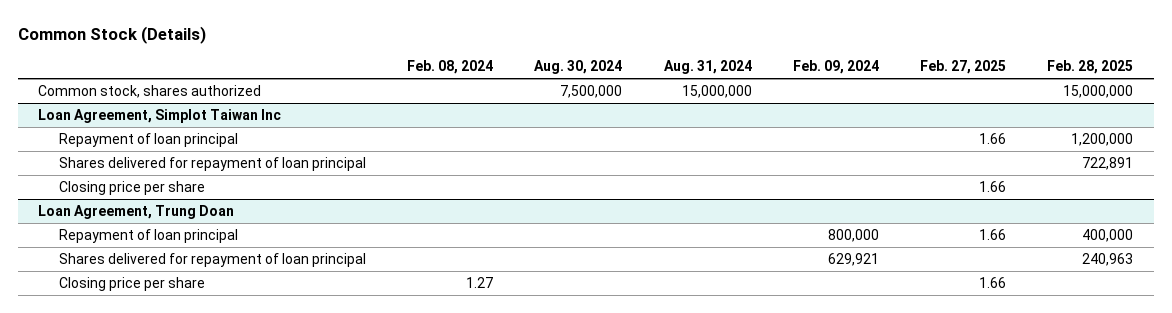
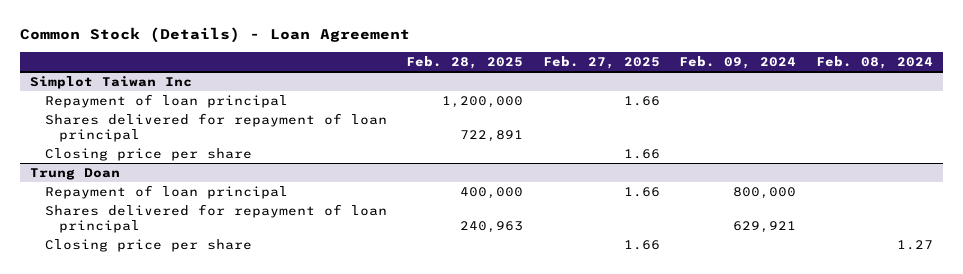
- Common Stock (Details)
+ Common Stock (Details) - Loan Agreement
- | Feb. 08, 2024 | Aug. 30, 2024 | Aug. 31, 2024 | Feb. 09, 2024 | Feb. 27, 2025 | Feb. 28, 2025
+ | Feb. 28, 2025 | Feb. 27, 2025 | Feb. 09, 2024 | Feb. 08, 2024
- Common stock, shares authorized | | 7,500,000 | 15,000,000 | | | 15,000,000
- Loan Agreement, Simplot Taiwan Inc
+ Simplot Taiwan Inc
- Loan Agreement, Trung Doan
+ Trung Doan

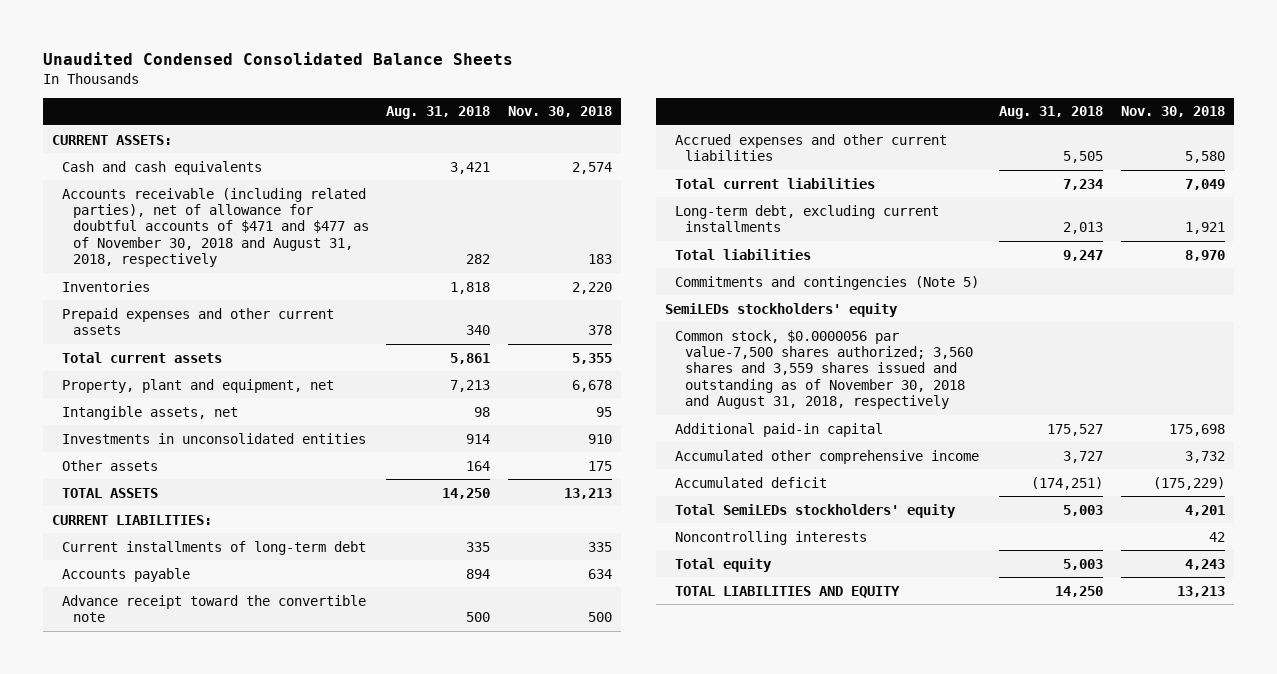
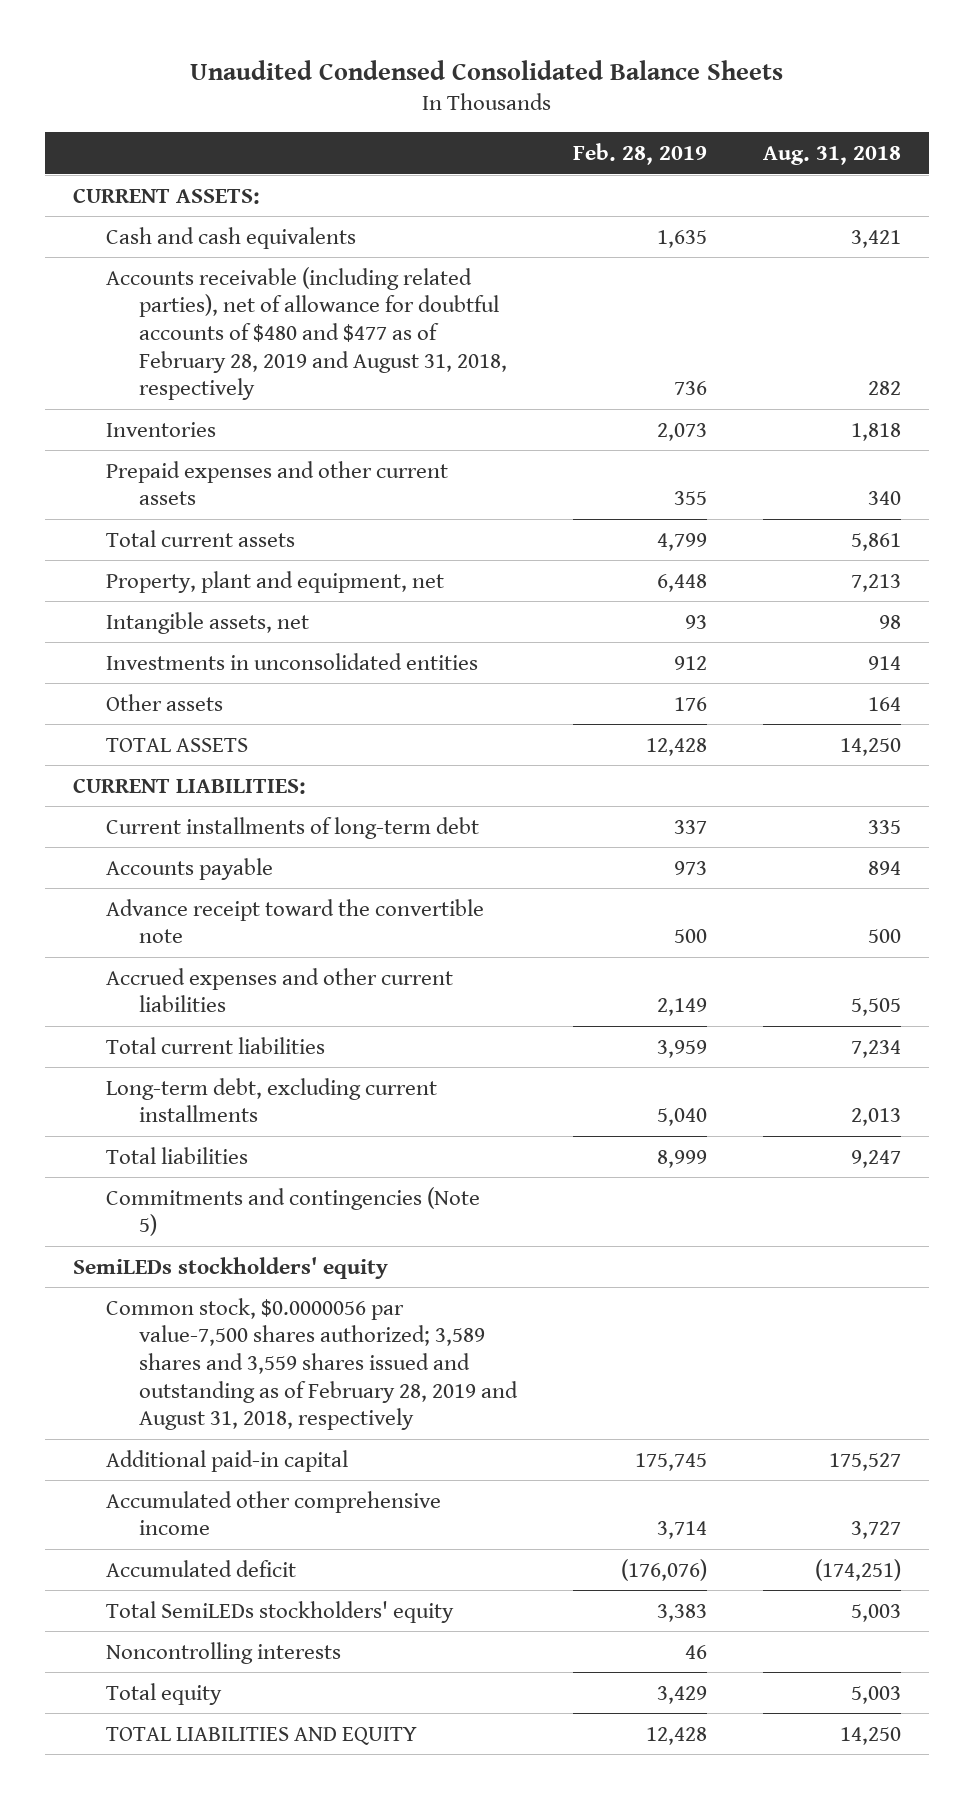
- | Aug. 31, 2018 | Nov. 30, 2018
+ | Feb. 28, 2019 | Aug. 31, 2018
- Accounts receivable (including related parties), net of allowance for doubtful accounts of $471 and $477 as of November 30, 2018 and August 31, 2018, respectively | 282 | 183
+ Accounts receivable (including related parties), net of allowance for doubtful accounts of $480 and $477 as of February 28, 2019 and August 31, 2018, respectively | 736 | 282
- Common stock, $0.0000056 par value-7,500 shares authorized; 3,560 shares and 3,559 shares issued and outstanding as of November 30, 2018 and August 31, 2018, respectively
+ Common stock, $0.0000056 par value-7,500 shares authorized; 3,589 shares and 3,559 shares issued and outstanding as of February 28, 2019 and August 31, 2018, respectively

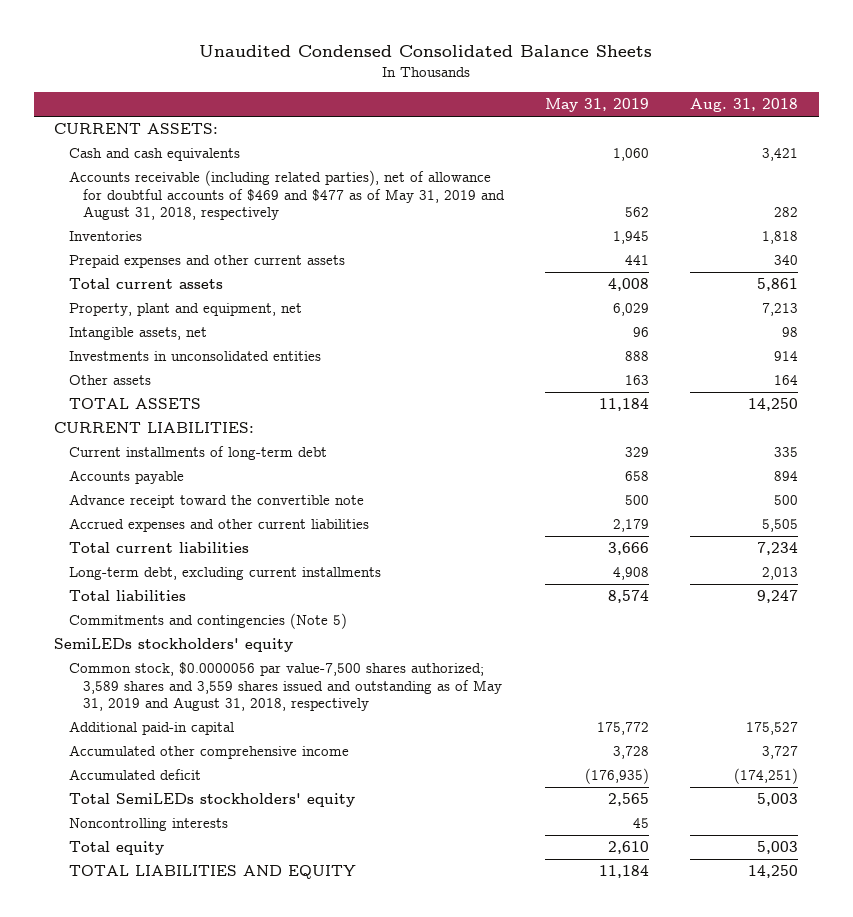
- | Feb. 28, 2019 | Aug. 31, 2018
+ | May 31, 2019 | Aug. 31, 2018
- Accounts receivable (including related parties), net of allowance for doubtful accounts of $480 and $477 as of February 28, 2019 and August 31, 2018, respectively | 736 | 282
+ Accounts receivable (including related parties), net of allowance for doubtful accounts of $469 and $477 as of May 31, 2019 and August 31, 2018, respectively | 562 | 282
- Common stock, $0.0000056 par value-7,500 shares authorized; 3,589 shares and 3,559 shares issued and outstanding as of February 28, 2019 and August 31, 2018, respectively
+ Common stock, $0.0000056 par value-7,500 shares authorized; 3,589 shares and 3,559 shares issued and outstanding as of May 31, 2019 and August 31, 2018, respectively

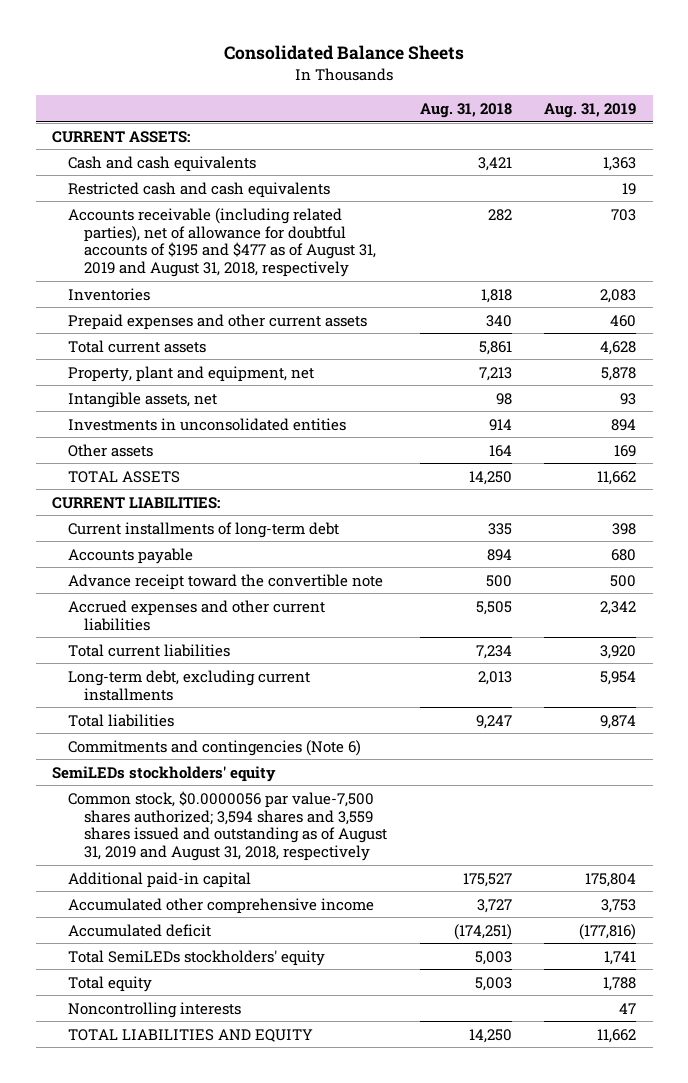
- Unaudited Condensed Consolidated Balance Sheets
+ Consolidated Balance Sheets
- | May 31, 2019 | Aug. 31, 2018
+ | Aug. 31, 2018 | Aug. 31, 2019
- Accounts receivable (including related parties), net of allowance for doubtful accounts of $469 and $477 as of May 31, 2019 and August 31, 2018, respectively | 562 | 282
+ Restricted cash and cash equivalents | | 19
+ Accounts receivable (including related parties), net of allowance for doubtful accounts of $195 and $477 as of August 31, 2019 and August 31, 2018, respectively | 282 | 703
- Commitments and contingencies (Note 5)
+ Commitments and contingencies (Note 6)
- Common stock, $0.0000056 par value-7,500 shares authorized; 3,589 shares and 3,559 shares issued and outstanding as of May 31, 2019 and August 31, 2018, respectively
+ Common stock, $0.0000056 par value-7,500 shares authorized; 3,594 shares and 3,559 shares issued and outstanding as of August 31, 2019 and August 31, 2018, respectively
moved down: Noncontrolling interests | | 47

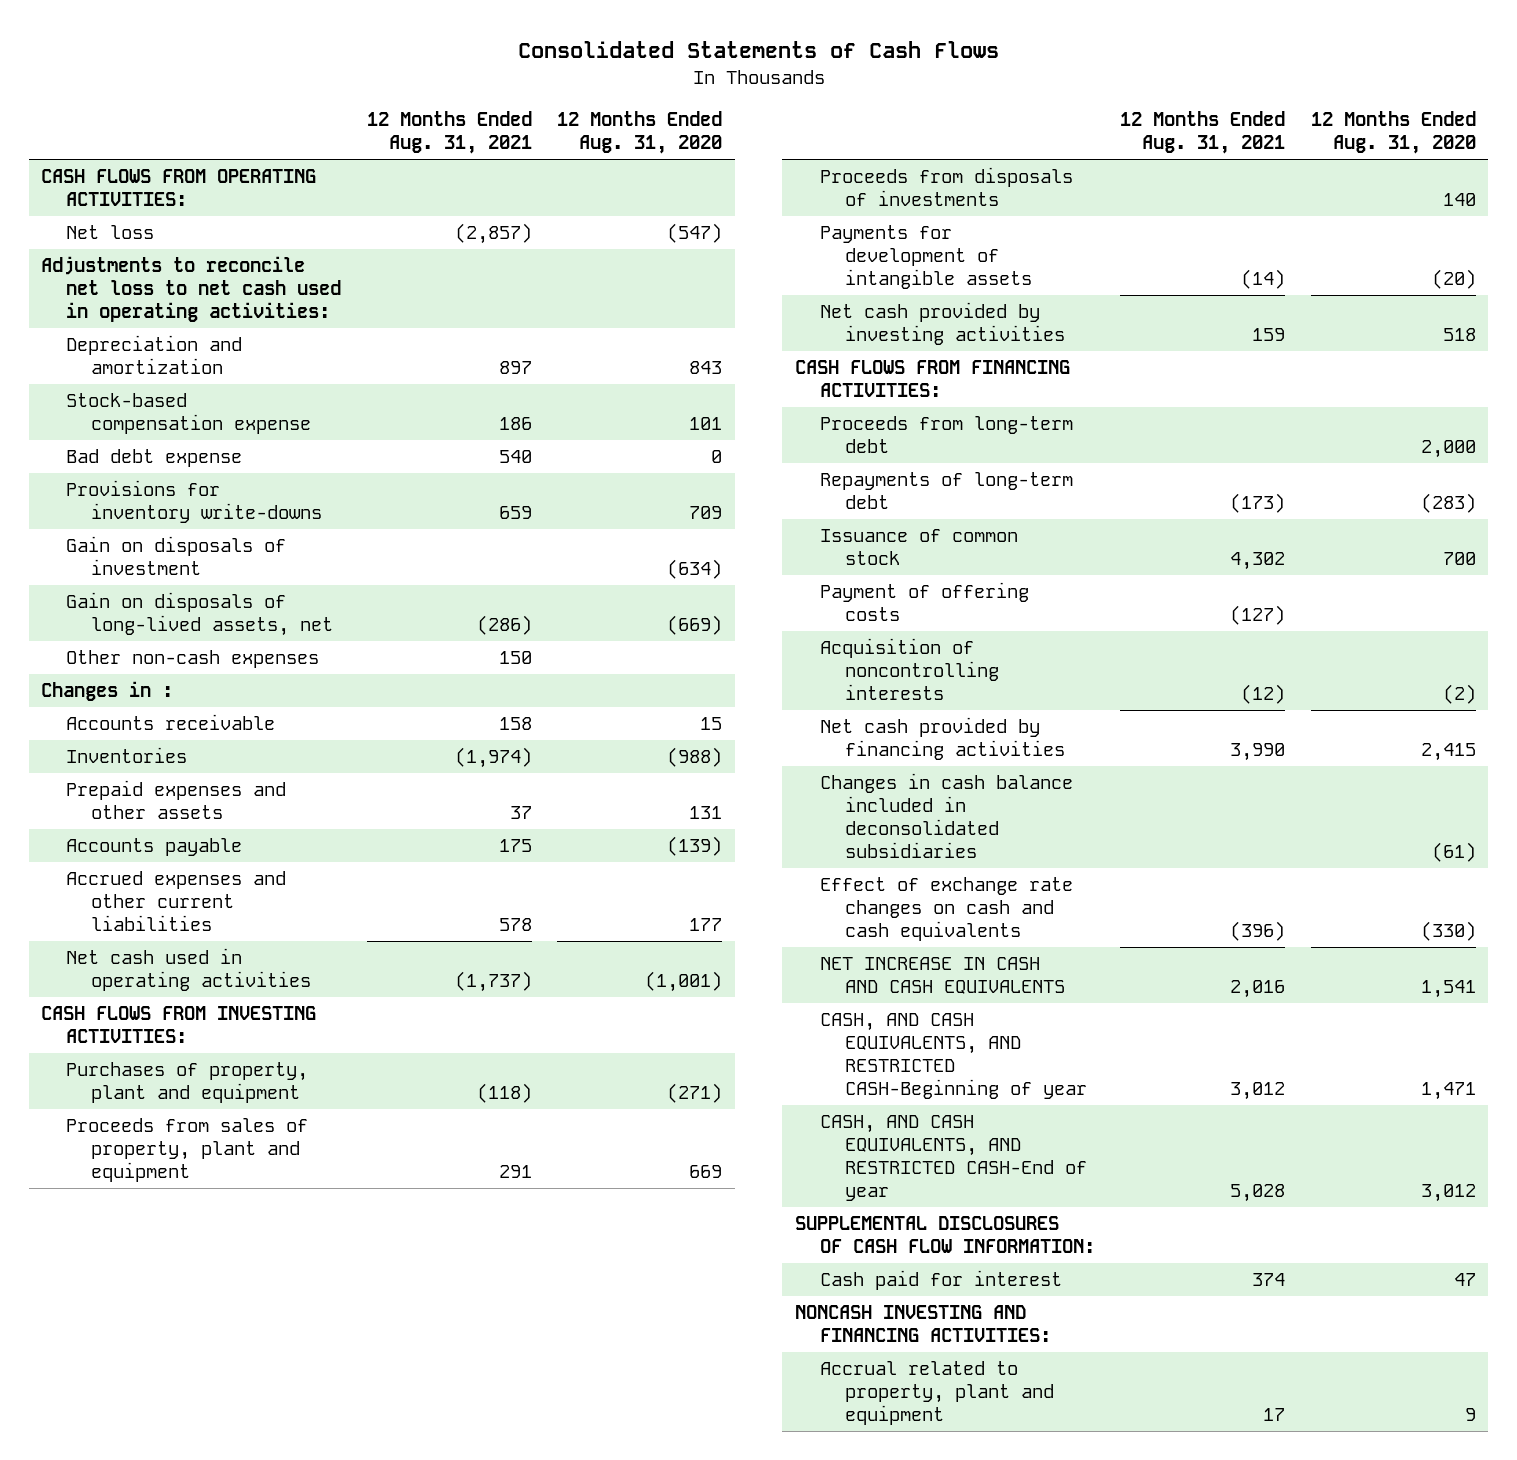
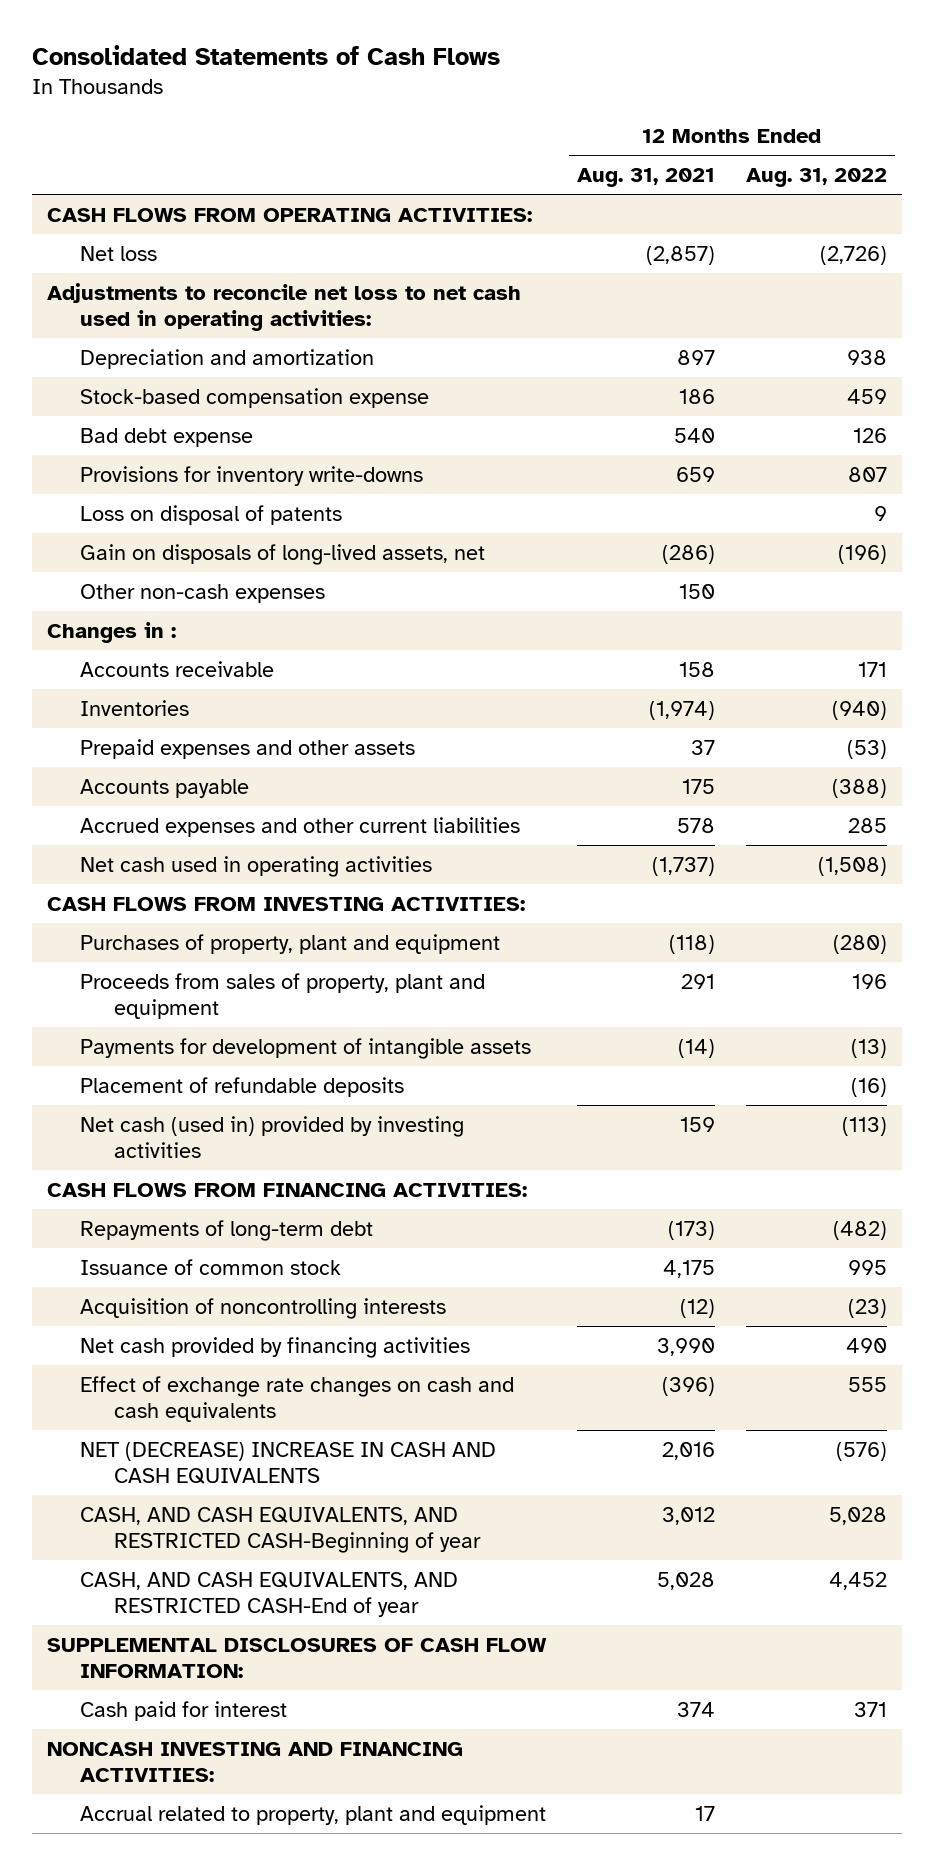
- | 12 Months Ended Aug. 31, 2021 | 12 Months Ended Aug. 31, 2020
+ | 12 Months Ended Aug. 31, 2021 | 12 Months Ended Aug. 31, 2022
- Gain on disposals of investment | | (634)
+ Loss on disposal of patents | | 9
- Proceeds from disposals of investments | | 140
- Net cash provided by investing activities | 159 | 518
+ Placement of refundable deposits | | (16)
+ Net cash (used in) provided by investing activities | 159 | (113)
- Proceeds from long-term debt | | 2,000
- Issuance of common stock | 4,302 | 700
- Payment of offering costs | (127) |
+ Issuance of common stock | 4,175 | 995
- Changes in cash balance included in deconsolidated subsidiaries | | (61)
- NET INCREASE IN CASH AND CASH EQUIVALENTS | 2,016 | 1,541
+ NET (DECREASE) INCREASE IN CASH AND CASH EQUIVALENTS | 2,016 | (576)

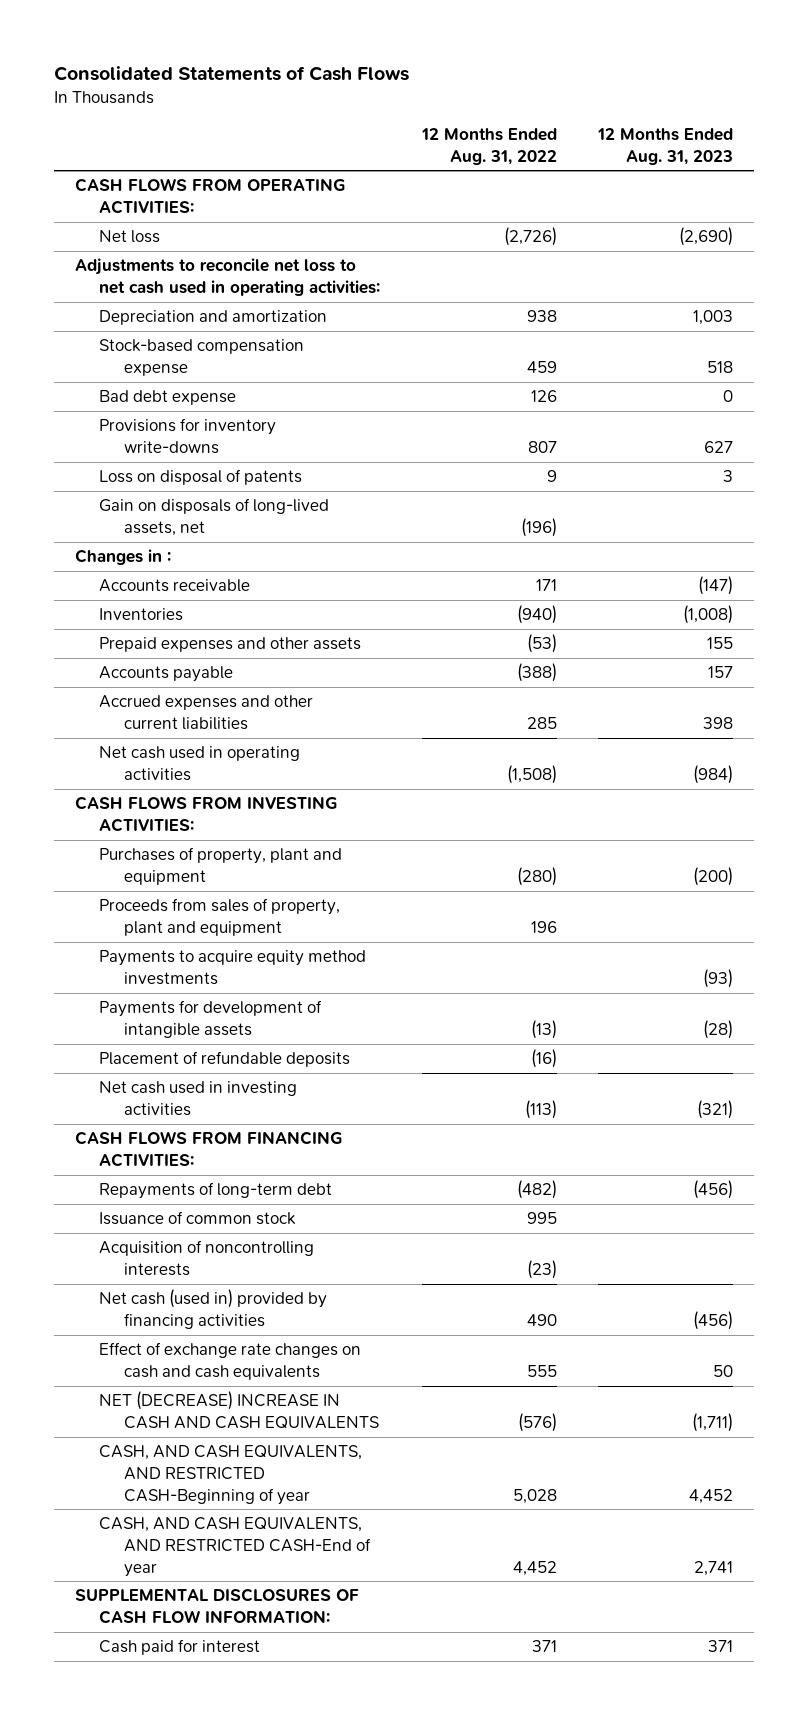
- | 12 Months Ended Aug. 31, 2021 | 12 Months Ended Aug. 31, 2022
+ | 12 Months Ended Aug. 31, 2022 | 12 Months Ended Aug. 31, 2023
- Other non-cash expenses | 150 |
+ Payments to acquire equity method investments | | (93)
- Net cash (used in) provided by investing activities | 159 | (113)
+ Net cash used in investing activities | (113) | (321)
- Net cash provided by financing activities | 3,990 | 490
+ Net cash (used in) provided by financing activities | 490 | (456)
- NONCASH INVESTING AND FINANCING ACTIVITIES:
- Accrual related to property, plant and equipment | 17 |

